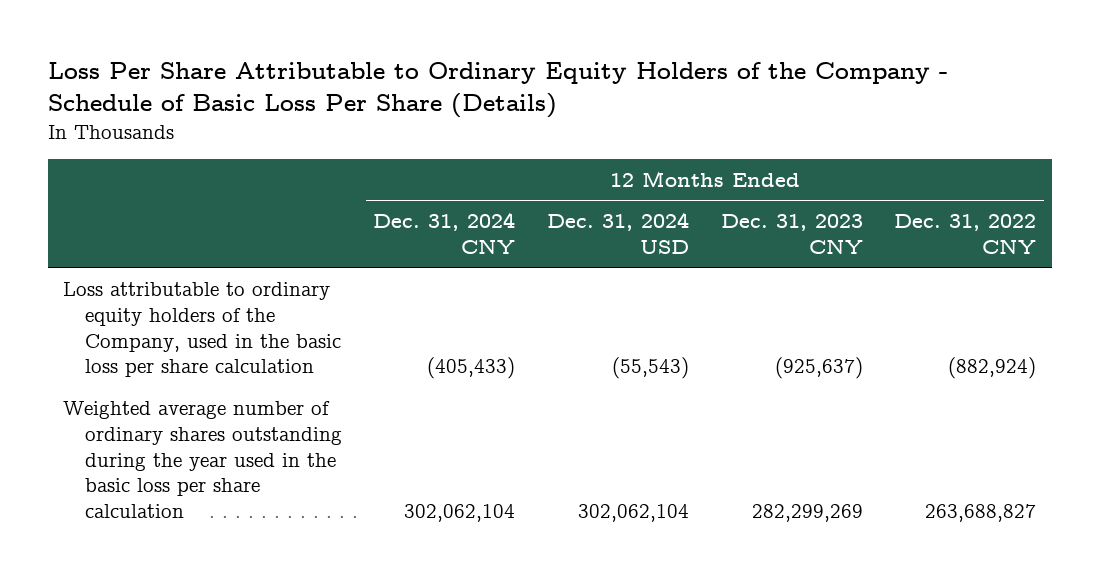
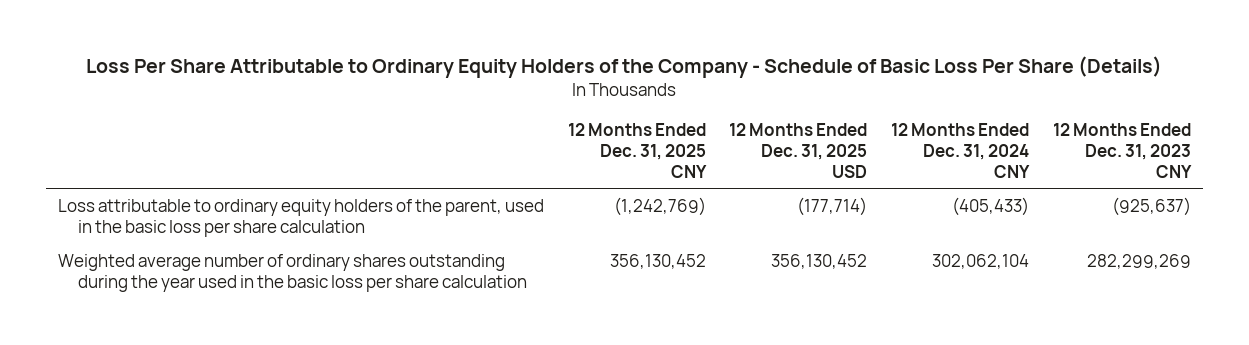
- | 12 Months Ended Dec. 31, 2024 CNY | 12 Months Ended Dec. 31, 2024 USD | 12 Months Ended Dec. 31, 2023 CNY | 12 Months Ended Dec. 31, 2022 CNY
+ | 12 Months Ended Dec. 31, 2025 CNY | 12 Months Ended Dec. 31, 2025 USD | 12 Months Ended Dec. 31, 2024 CNY | 12 Months Ended Dec. 31, 2023 CNY
- Loss attributable to ordinary equity holders of the Company, used in the basic loss per share calculation | (405,433) | (55,543) | (925,637) | (882,924)
+ Loss attributable to ordinary equity holders of the parent, used in the basic loss per share calculation | (1,242,769) | (177,714) | (405,433) | (925,637)

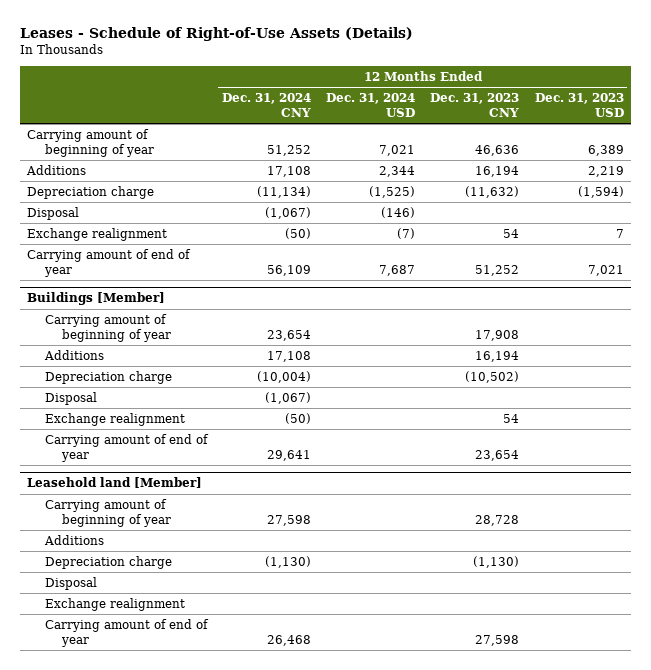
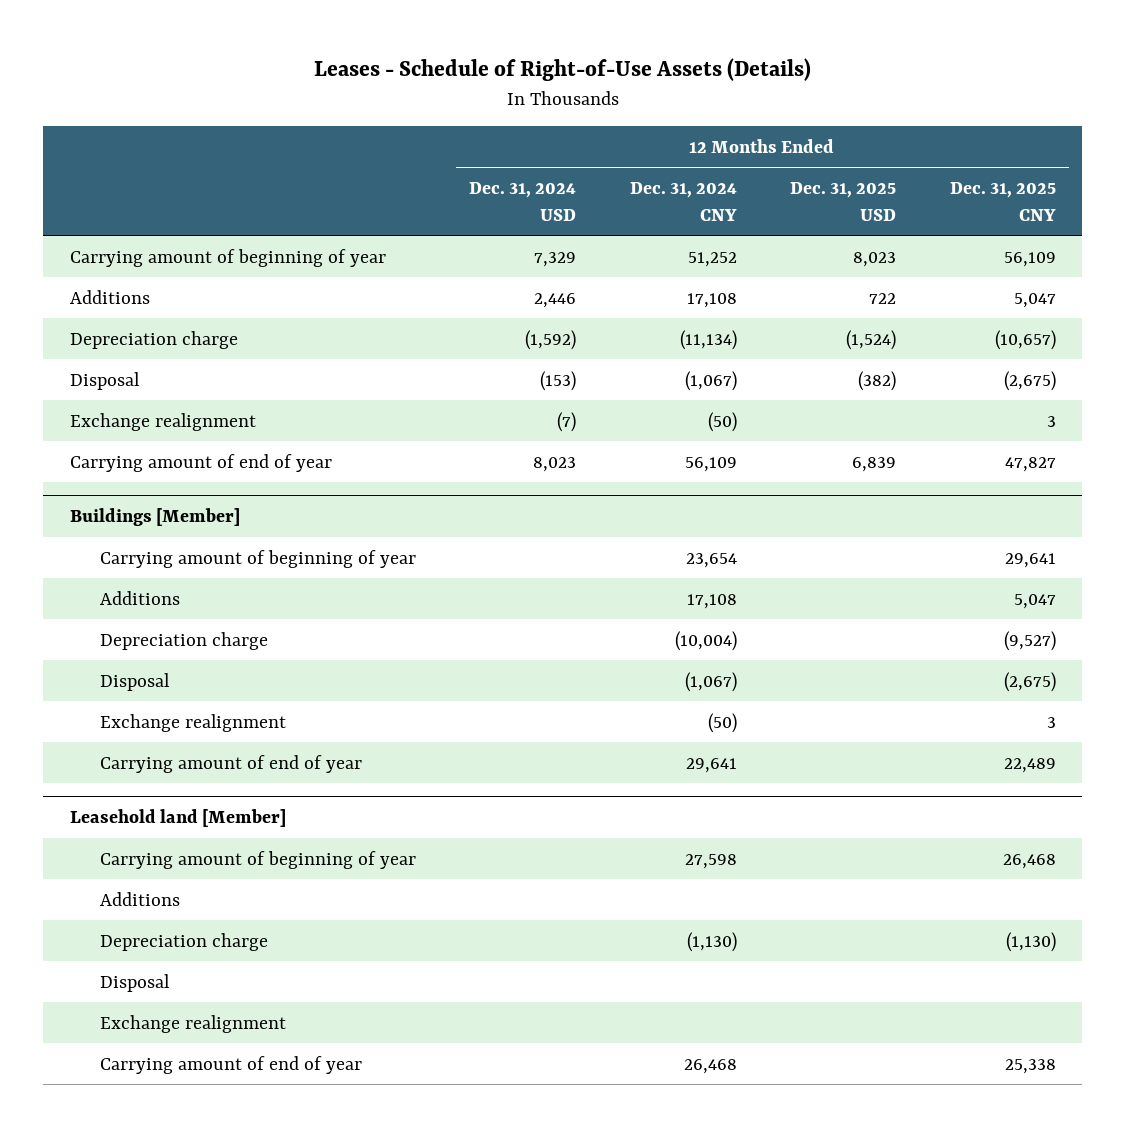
- | 12 Months Ended Dec. 31, 2024 CNY | 12 Months Ended Dec. 31, 2024 USD | 12 Months Ended Dec. 31, 2023 CNY | 12 Months Ended Dec. 31, 2023 USD
+ | 12 Months Ended Dec. 31, 2024 USD | 12 Months Ended Dec. 31, 2024 CNY | 12 Months Ended Dec. 31, 2025 USD | 12 Months Ended Dec. 31, 2025 CNY
- Carrying amount of beginning of year | 51,252 | 7,021 | 46,636 | 6,389
- Additions | 17,108 | 2,344 | 16,194 | 2,219
- Depreciation charge | (11,134) | (1,525) | (11,632) | (1,594)
- Disposal | (1,067) | (146) | |
+ Carrying amount of beginning of year | 7,329 | 51,252 | 8,023 | 56,109
+ Additions | 2,446 | 17,108 | 722 | 5,047
+ Depreciation charge | (1,592) | (11,134) | (1,524) | (10,657)
+ Disposal | (153) | (1,067) | (382) | (2,675)
- Carrying amount of end of year | 56,109 | 7,687 | 51,252 | 7,021
+ Carrying amount of end of year | 8,023 | 56,109 | 6,839 | 47,827

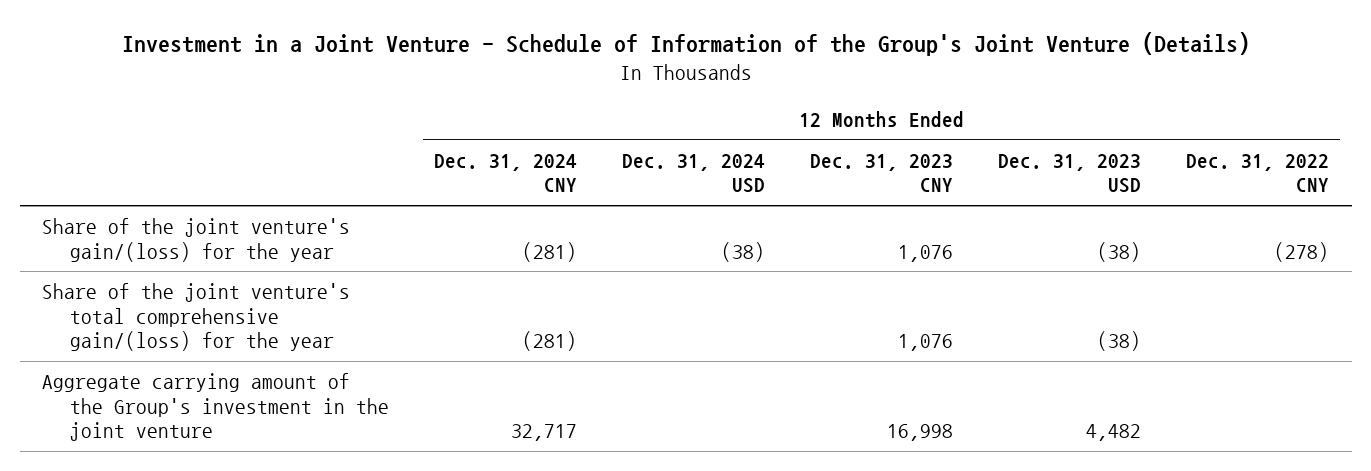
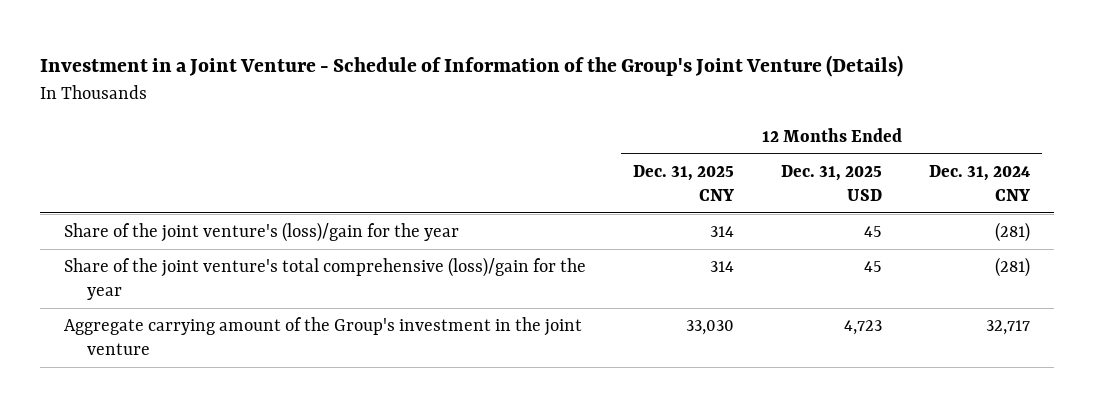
- | 12 Months Ended Dec. 31, 2024 CNY | 12 Months Ended Dec. 31, 2024 USD | 12 Months Ended Dec. 31, 2023 CNY | 12 Months Ended Dec. 31, 2023 USD | 12 Months Ended Dec. 31, 2022 CNY
+ | 12 Months Ended Dec. 31, 2025 CNY | 12 Months Ended Dec. 31, 2025 USD | 12 Months Ended Dec. 31, 2024 CNY
- Share of the joint venture's gain/(loss) for the year | (281) | (38) | 1,076 | (38) | (278)
- Share of the joint venture's total comprehensive gain/(loss) for the year | (281) | | 1,076 | (38) |
+ Share of the joint venture's (loss)/gain for the year | 314 | 45 | (281)
+ Share of the joint venture's total comprehensive (loss)/gain for the year | 314 | 45 | (281)

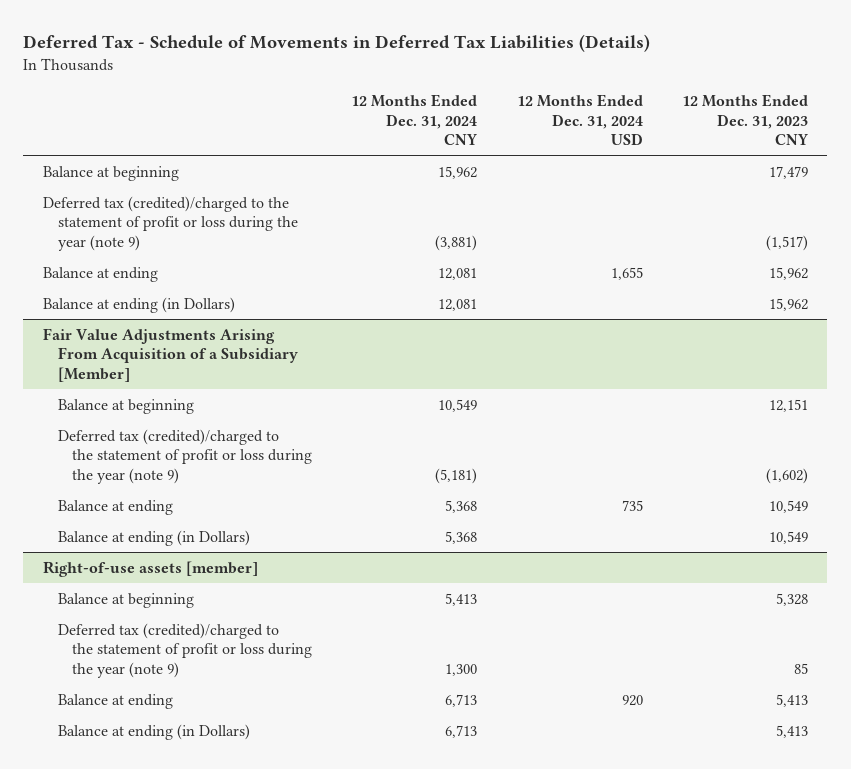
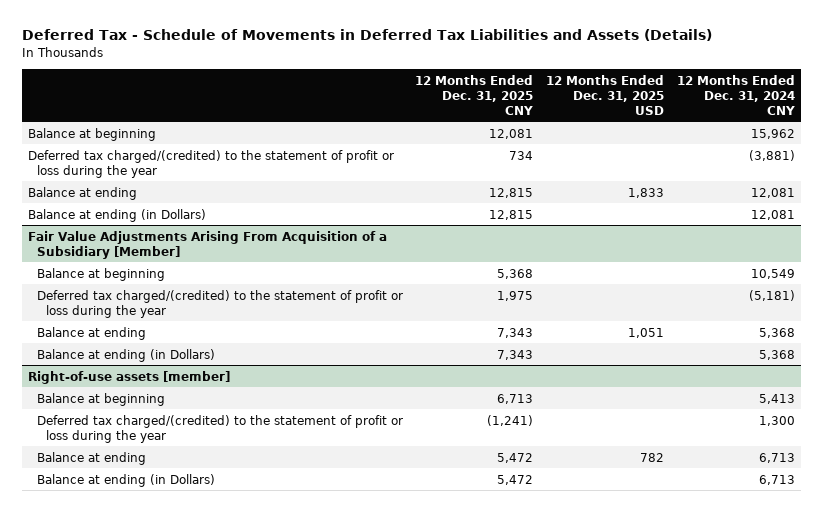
- Deferred Tax - Schedule of Movements in Deferred Tax Liabilities (Details)
+ Deferred Tax - Schedule of Movements in Deferred Tax Liabilities and Assets (Details)
- | 12 Months Ended Dec. 31, 2024 CNY | 12 Months Ended Dec. 31, 2024 USD | 12 Months Ended Dec. 31, 2023 CNY
+ | 12 Months Ended Dec. 31, 2025 CNY | 12 Months Ended Dec. 31, 2025 USD | 12 Months Ended Dec. 31, 2024 CNY
- Deferred tax (credited)/charged to the statement of profit or loss during the year (note 9) | (3,881) | | (1,517)
+ Deferred tax charged/(credited) to the statement of profit or loss during the year | 734 | | (3,881)
@ Fair Value Adjustments Arising From Acquisition of a Subsidiary [Member]
- Deferred tax (credited)/charged to the statement of profit or loss during the year (note 9) | (5,181) | | (1,602)
+ Deferred tax charged/(credited) to the statement of profit or loss during the year | 1,975 | | (5,181)
@ Right-of-use assets [member]
- Deferred tax (credited)/charged to the statement of profit or loss during the year (note 9) | 1,300 | | 85
+ Deferred tax charged/(credited) to the statement of profit or loss during the year | (1,241) | | 1,300

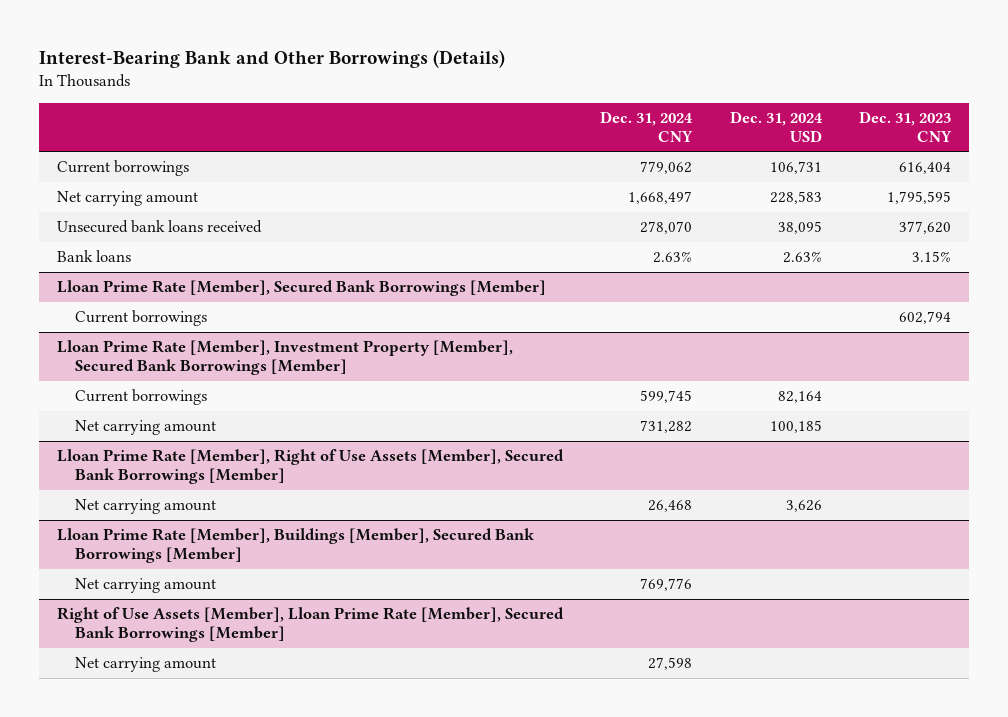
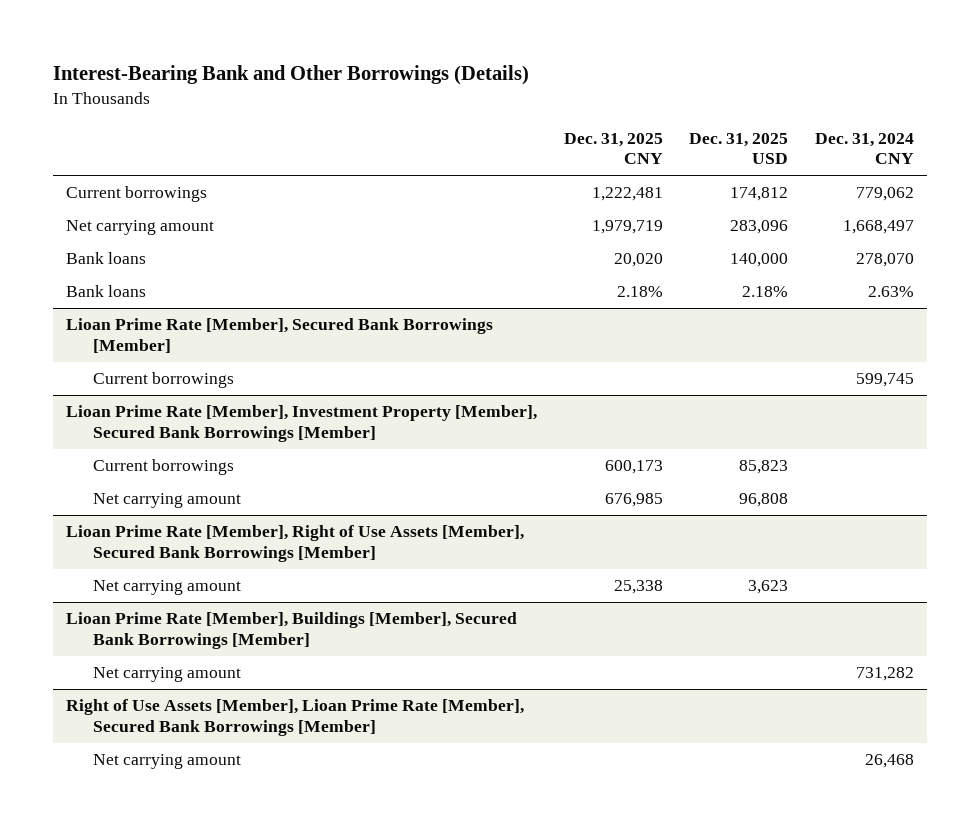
- | Dec. 31, 2024 CNY | Dec. 31, 2024 USD | Dec. 31, 2023 CNY
+ | Dec. 31, 2025 CNY | Dec. 31, 2025 USD | Dec. 31, 2024 CNY
- Unsecured bank loans received | 278,070 | 38,095 | 377,620
+ Bank loans | 20,020 | 140,000 | 278,070
- Lloan Prime Rate [Member], Secured Bank Borrowings [Member]
- Current borrowings | | | 602,794
- Lloan Prime Rate [Member], Investment Property [Member], Secured Bank Borrowings [Member]
+ Lioan Prime Rate [Member], Secured Bank Borrowings [Member]
+ Lioan Prime Rate [Member], Investment Property [Member], Secured Bank Borrowings [Member]
+ Current borrowings | 600,173 | 85,823 |
+ Net carrying amount | 676,985 | 96,808 |
+ Lioan Prime Rate [Member], Right of Use Assets [Member], Secured Bank Borrowings [Member]
+ Net carrying amount | 25,338 | 3,623 |
+ Lioan Prime Rate [Member], Buildings [Member], Secured Bank Borrowings [Member]
- Lloan Prime Rate [Member], Right of Use Assets [Member], Secured Bank Borrowings [Member]
+ Right of Use Assets [Member], Lioan Prime Rate [Member], Secured Bank Borrowings [Member]
- Lloan Prime Rate [Member], Buildings [Member], Secured Bank Borrowings [Member]
- Net carrying amount | 769,776 | |
- Right of Use Assets [Member], Lloan Prime Rate [Member], Secured Bank Borrowings [Member]
- Net carrying amount | 27,598 | |

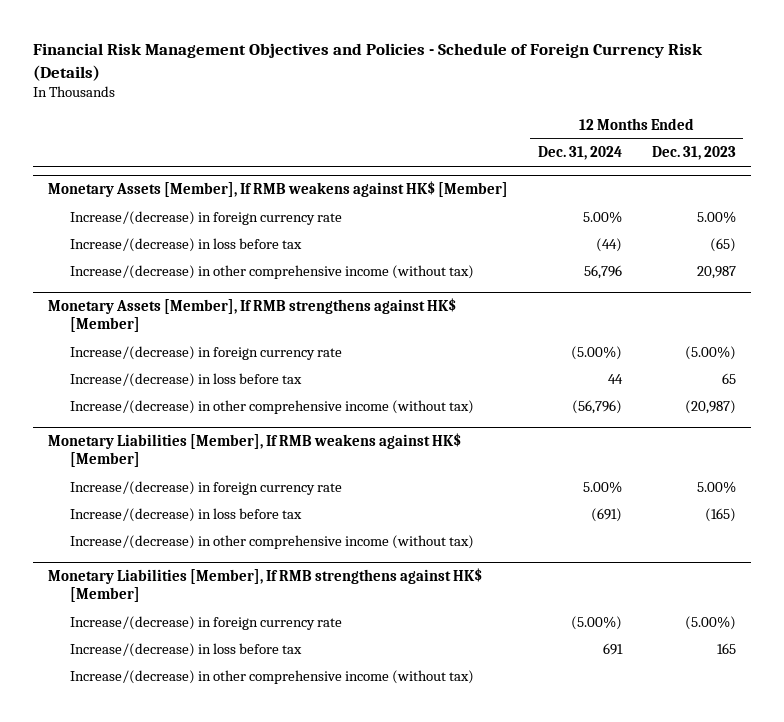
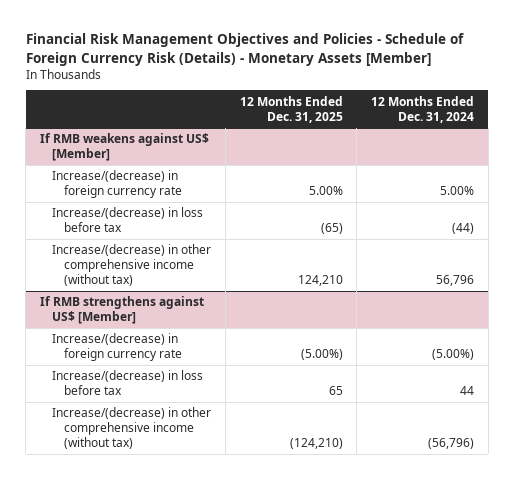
- Financial Risk Management Objectives and Policies - Schedule of Foreign Currency Risk (Details)
+ Financial Risk Management Objectives and Policies - Schedule of Foreign Currency Risk (Details) - Monetary Assets [Member]
- | 12 Months Ended Dec. 31, 2024 | 12 Months Ended Dec. 31, 2023
+ | 12 Months Ended Dec. 31, 2025 | 12 Months Ended Dec. 31, 2024
- Monetary Assets [Member], If RMB weakens against HK$ [Member]
+ If RMB weakens against US$ [Member]
- Monetary Assets [Member], If RMB strengthens against HK$ [Member]
+ If RMB strengthens against US$ [Member]
- Monetary Liabilities [Member], If RMB weakens against HK$ [Member]
- Increase/(decrease) in foreign currency rate | 5.00% | 5.00%
- Increase/(decrease) in loss before tax | (691) | (165)
- Increase/(decrease) in other comprehensive income (without tax)
- Monetary Liabilities [Member], If RMB strengthens against HK$ [Member]
- Increase/(decrease) in foreign currency rate | (5.00%) | (5.00%)
- Increase/(decrease) in loss before tax | 691 | 165
- Increase/(decrease) in other comprehensive income (without tax)

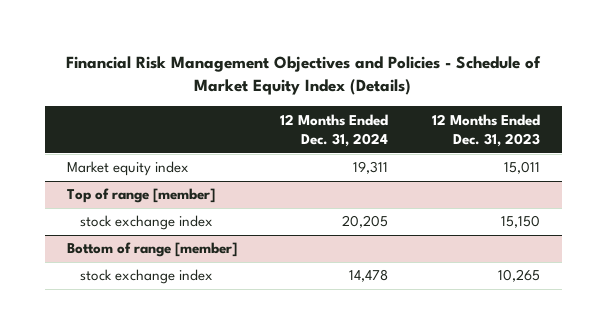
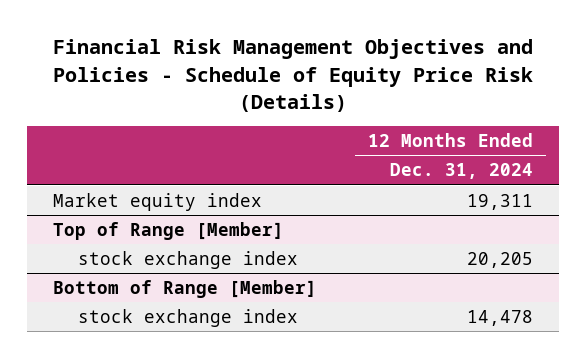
- Financial Risk Management Objectives and Policies - Schedule of Market Equity Index (Details)
+ Financial Risk Management Objectives and Policies - Schedule of Equity Price Risk (Details)
- | 12 Months Ended Dec. 31, 2024 | 12 Months Ended Dec. 31, 2023
+ | 12 Months Ended Dec. 31, 2024
- Top of range [member]
+ Top of Range [Member]
- Bottom of range [member]
+ Bottom of Range [Member]

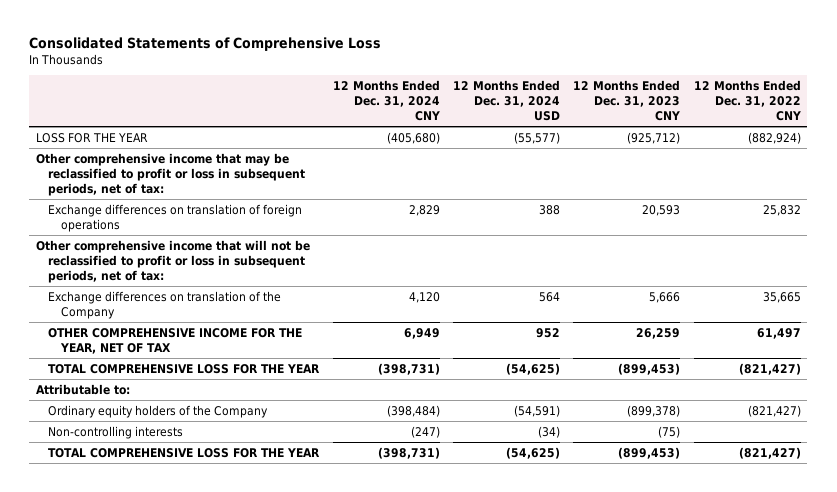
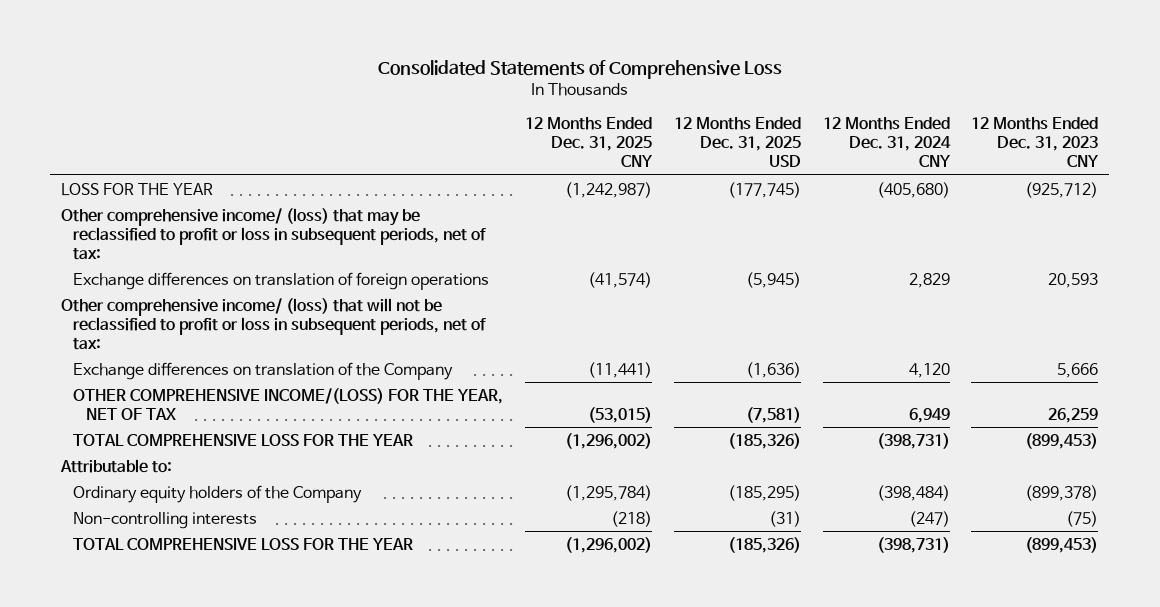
- | 12 Months Ended Dec. 31, 2024 CNY | 12 Months Ended Dec. 31, 2024 USD | 12 Months Ended Dec. 31, 2023 CNY | 12 Months Ended Dec. 31, 2022 CNY
+ | 12 Months Ended Dec. 31, 2025 CNY | 12 Months Ended Dec. 31, 2025 USD | 12 Months Ended Dec. 31, 2024 CNY | 12 Months Ended Dec. 31, 2023 CNY
- Other comprehensive income that may be reclassified to profit or loss in subsequent periods, net of tax:
+ Other comprehensive income/ (loss) that may be reclassified to profit or loss in subsequent periods, net of tax:
- Other comprehensive income that will not be reclassified to profit or loss in subsequent periods, net of tax:
+ Other comprehensive income/ (loss) that will not be reclassified to profit or loss in subsequent periods, net of tax:
- OTHER COMPREHENSIVE INCOME FOR THE YEAR, NET OF TAX | 6,949 | 952 | 26,259 | 61,497
+ OTHER COMPREHENSIVE INCOME/(LOSS) FOR THE YEAR, NET OF TAX | (53,015) | (7,581) | 6,949 | 26,259

